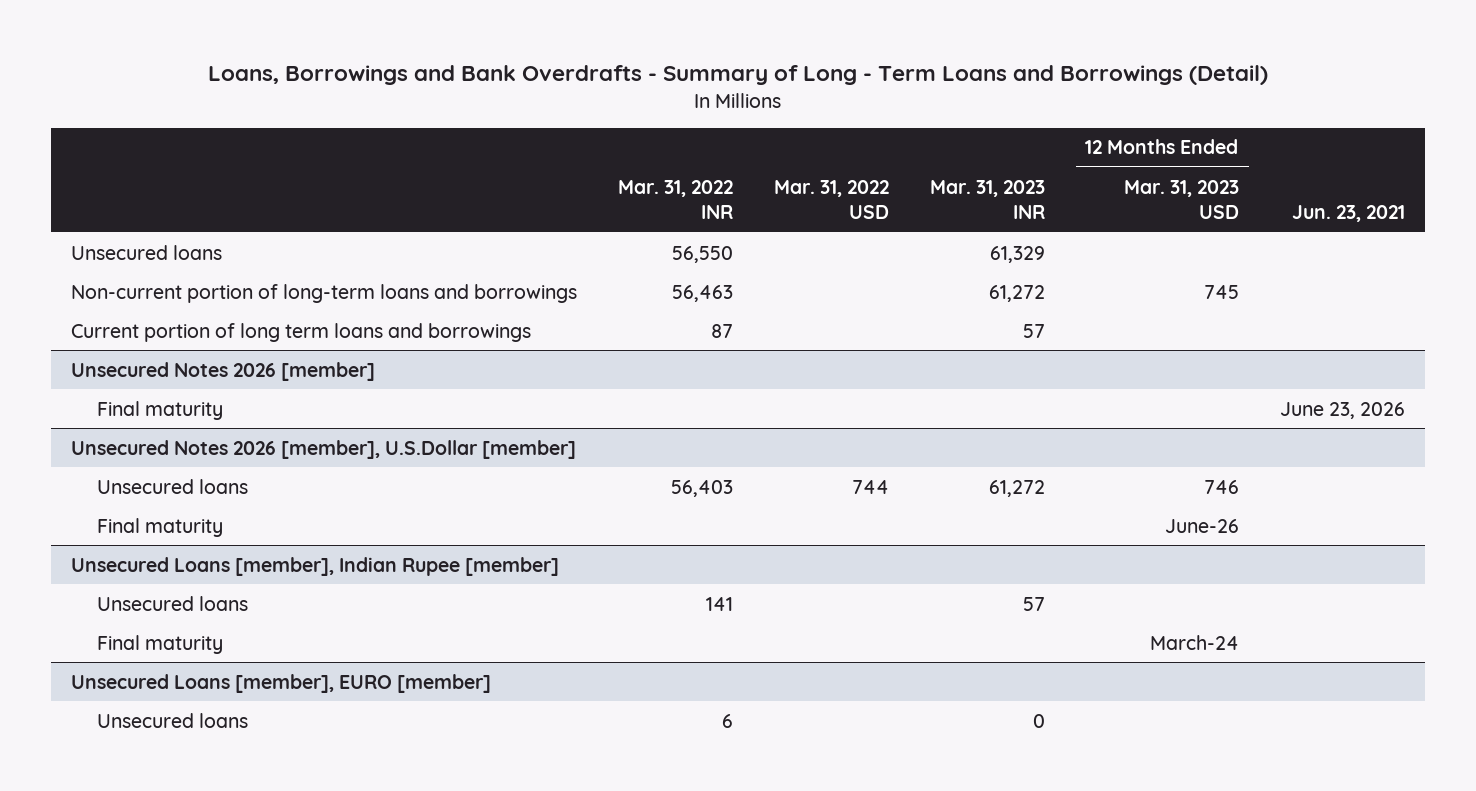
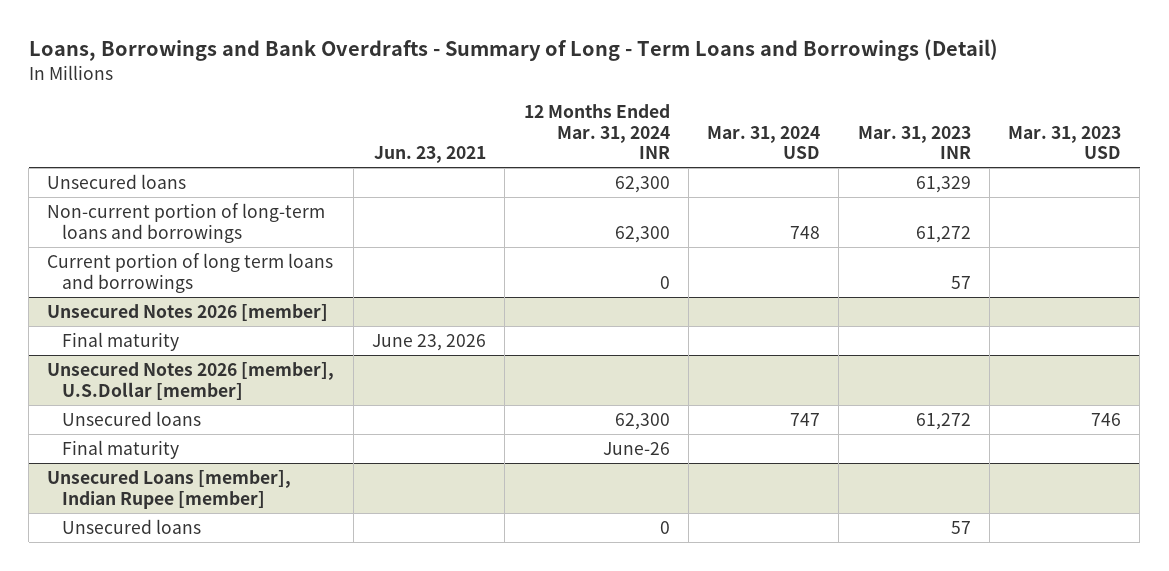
- | Mar. 31, 2022 INR | Mar. 31, 2022 USD | Mar. 31, 2023 INR | 12 Months Ended Mar. 31, 2023 USD | Jun. 23, 2021
+ | Jun. 23, 2021 | 12 Months Ended Mar. 31, 2024 INR | Mar. 31, 2024 USD | Mar. 31, 2023 INR | Mar. 31, 2023 USD
@ Unsecured Loans [member], Indian Rupee [member]
- Final maturity | | | | March-24 |
- Unsecured Loans [member], EURO [member]
- Unsecured loans | 6 | | 0 | |

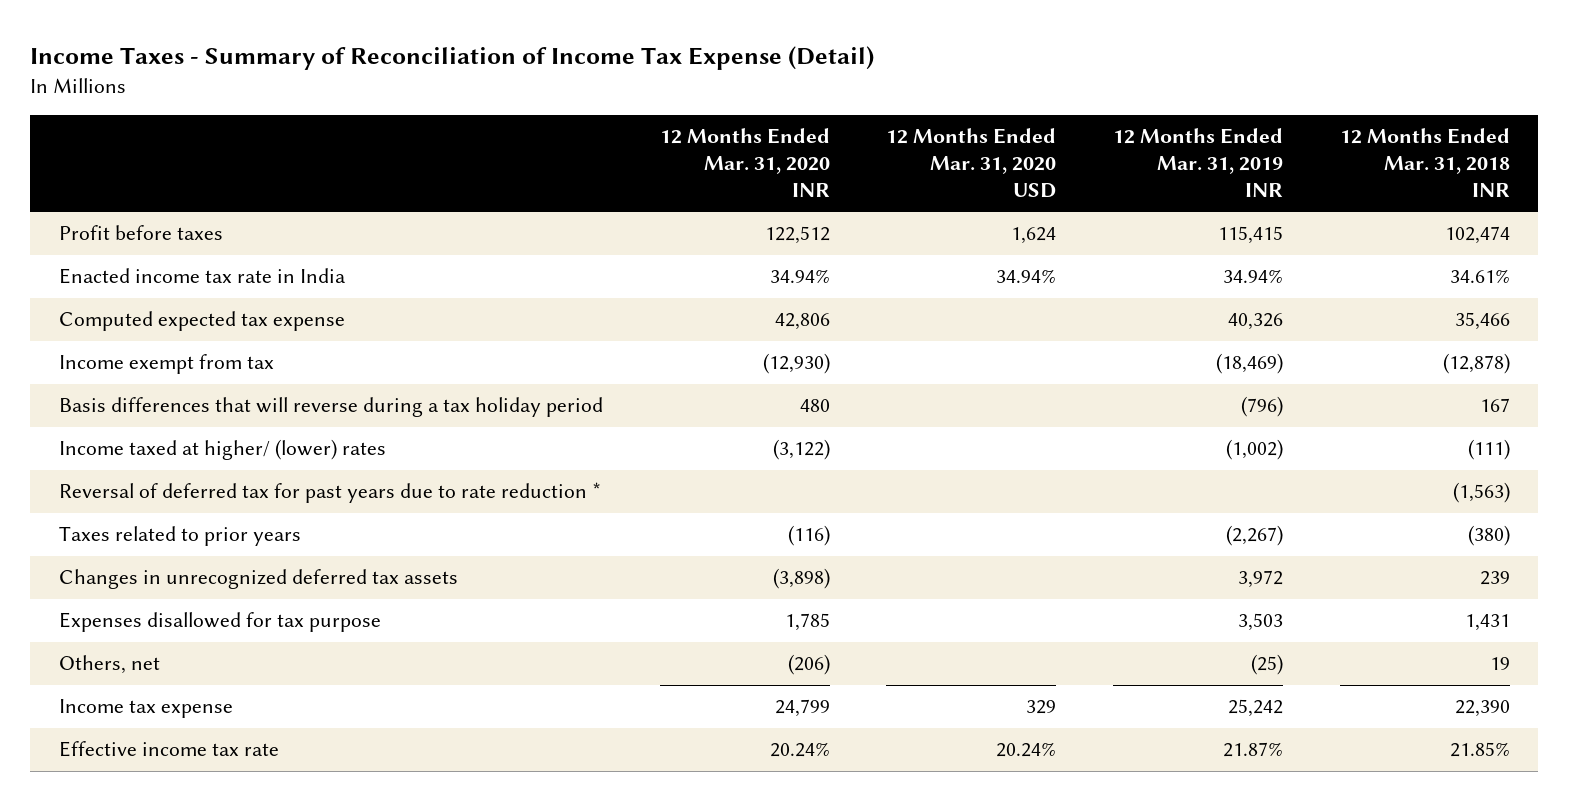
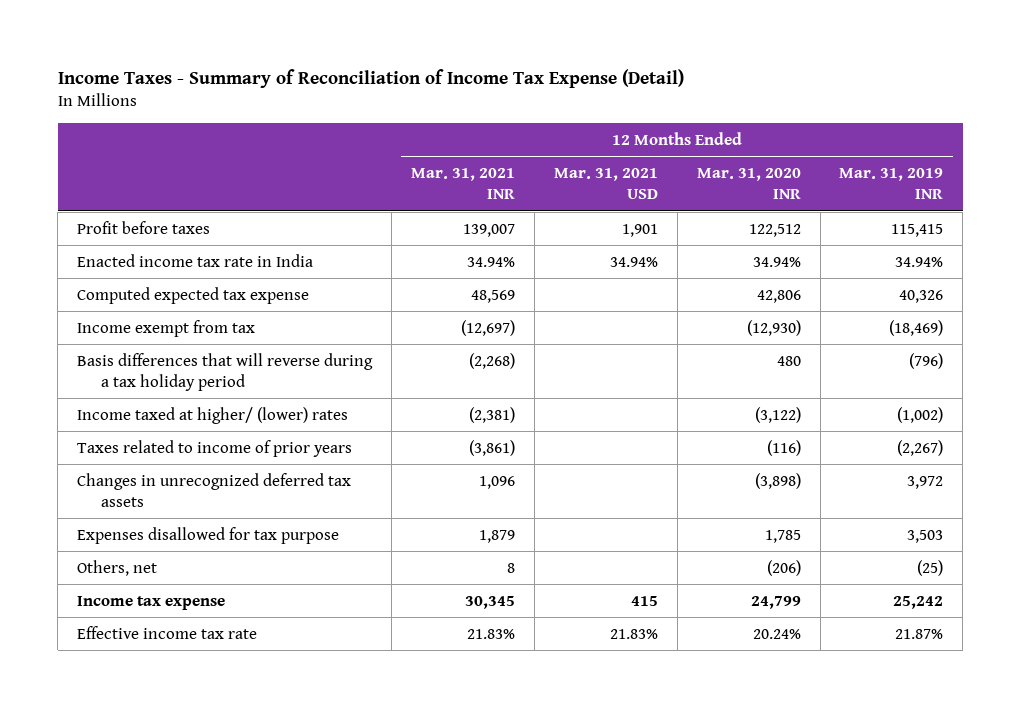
- | 12 Months Ended Mar. 31, 2020 INR | 12 Months Ended Mar. 31, 2020 USD | 12 Months Ended Mar. 31, 2019 INR | 12 Months Ended Mar. 31, 2018 INR
+ | 12 Months Ended Mar. 31, 2021 INR | 12 Months Ended Mar. 31, 2021 USD | 12 Months Ended Mar. 31, 2020 INR | 12 Months Ended Mar. 31, 2019 INR
- Reversal of deferred tax for past years due to rate reduction * | | | | (1,563)
- Taxes related to prior years | (116) | | (2,267) | (380)
+ Taxes related to income of prior years | (3,861) | | (116) | (2,267)

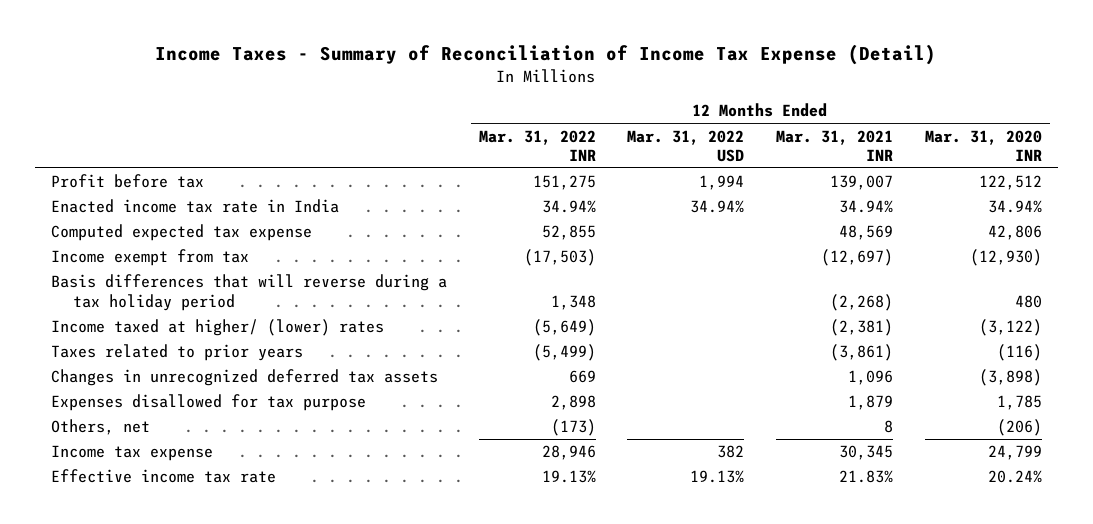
- | 12 Months Ended Mar. 31, 2021 INR | 12 Months Ended Mar. 31, 2021 USD | 12 Months Ended Mar. 31, 2020 INR | 12 Months Ended Mar. 31, 2019 INR
+ | 12 Months Ended Mar. 31, 2022 INR | 12 Months Ended Mar. 31, 2022 USD | 12 Months Ended Mar. 31, 2021 INR | 12 Months Ended Mar. 31, 2020 INR
- Profit before taxes | 139,007 | 1,901 | 122,512 | 115,415
+ Profit before tax | 151,275 | 1,994 | 139,007 | 122,512
- Taxes related to income of prior years | (3,861) | | (116) | (2,267)
+ Taxes related to prior years | (5,499) | | (3,861) | (116)

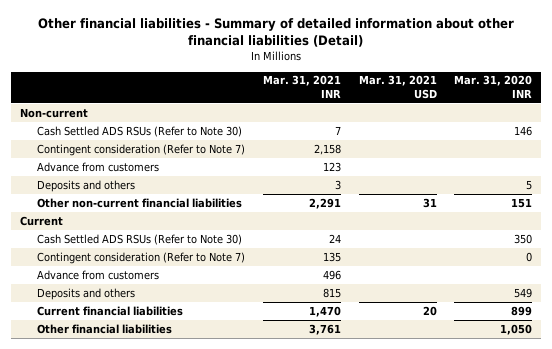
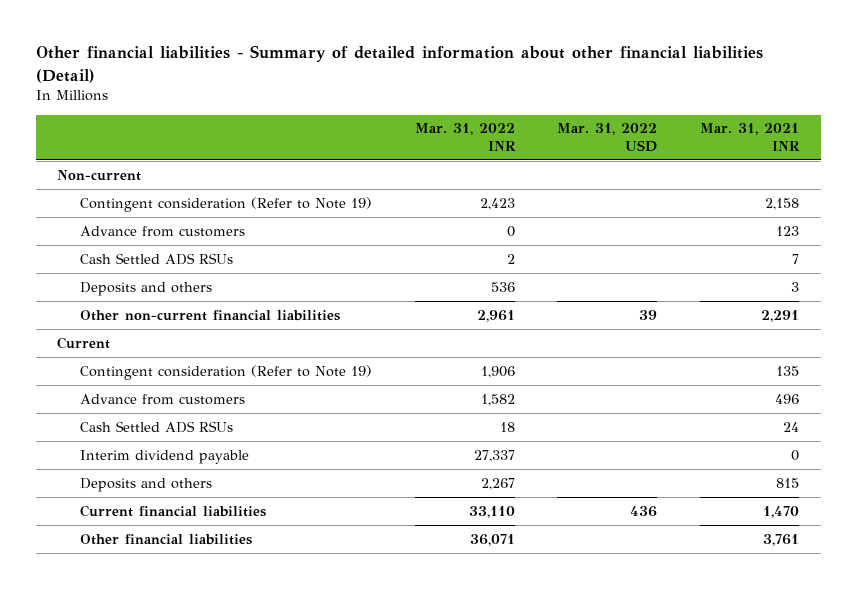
- | Mar. 31, 2021 INR | Mar. 31, 2021 USD | Mar. 31, 2020 INR
+ | Mar. 31, 2022 INR | Mar. 31, 2022 USD | Mar. 31, 2021 INR
- Cash Settled ADS RSUs (Refer to Note 30) | 7 | | 146
- Contingent consideration (Refer to Note 7) | 2,158 | |
+ Contingent consideration (Refer to Note 19) | 2,423 | | 2,158
+ Cash Settled ADS RSUs | 2 | | 7
- Cash Settled ADS RSUs (Refer to Note 30) | 24 | | 350
- Contingent consideration (Refer to Note 7) | 135 | | 0
+ Contingent consideration (Refer to Note 19) | 1,906 | | 135
+ Cash Settled ADS RSUs | 18 | | 24
+ Interim dividend payable | 27,337 | | 0

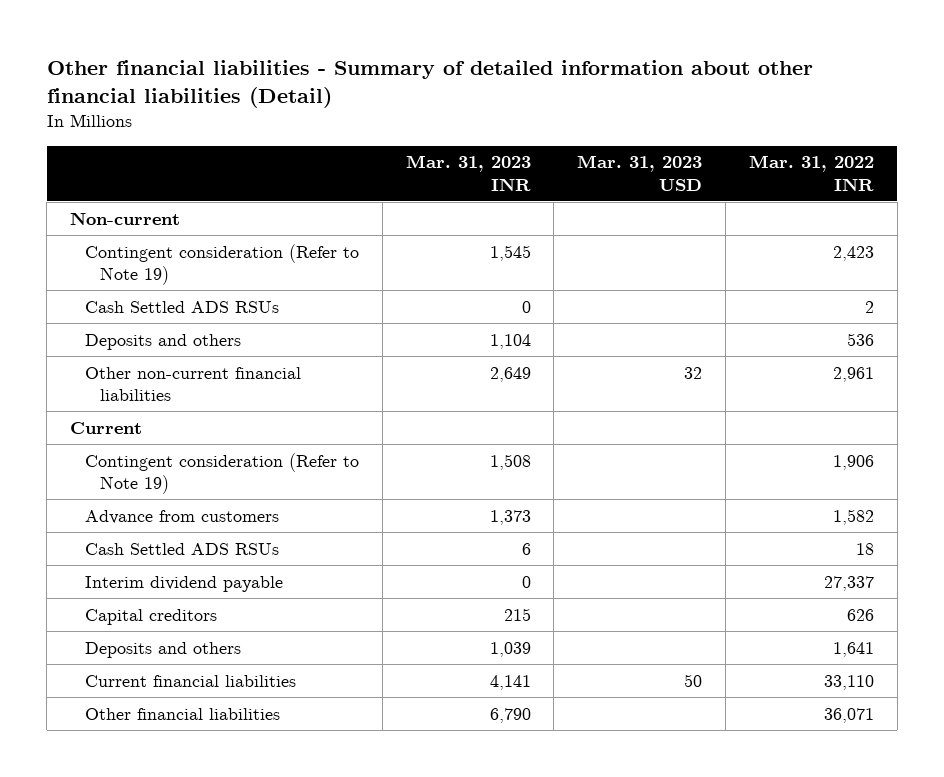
- | Mar. 31, 2022 INR | Mar. 31, 2022 USD | Mar. 31, 2021 INR
+ | Mar. 31, 2023 INR | Mar. 31, 2023 USD | Mar. 31, 2022 INR
- Advance from customers | 0 | | 123
- Deposits and others | 2,267 | | 815
+ Capital creditors | 215 | | 626
+ Deposits and others | 1,039 | | 1,641

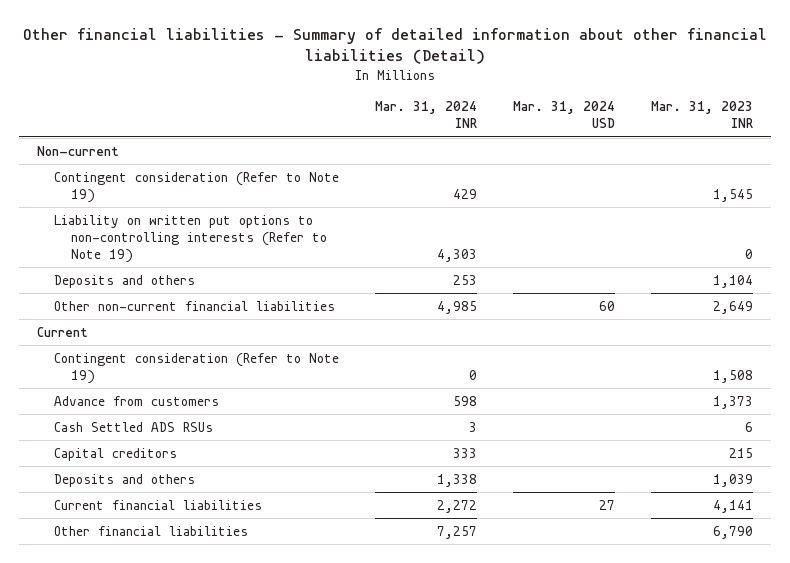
- | Mar. 31, 2023 INR | Mar. 31, 2023 USD | Mar. 31, 2022 INR
+ | Mar. 31, 2024 INR | Mar. 31, 2024 USD | Mar. 31, 2023 INR
- Cash Settled ADS RSUs | 0 | | 2
+ Liability on written put options to non-controlling interests (Refer to Note 19) | 4,303 | | 0
- Interim dividend payable | 0 | | 27,337

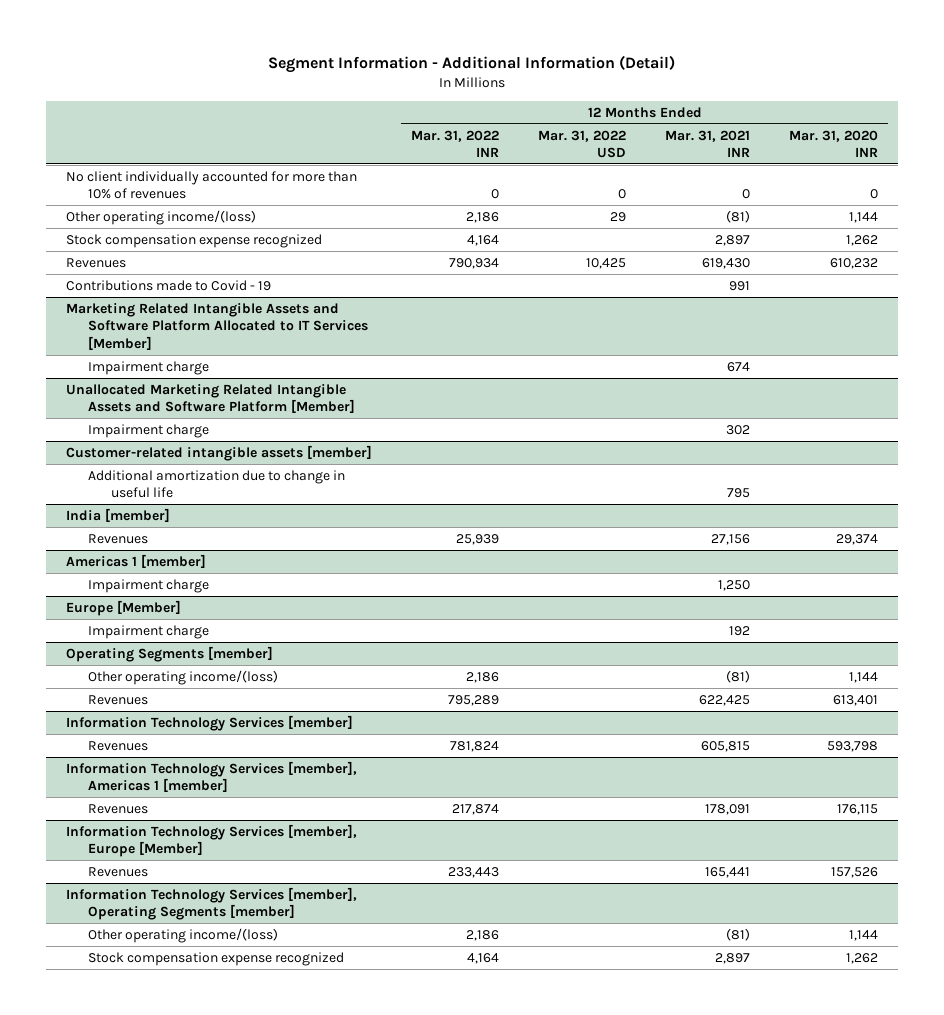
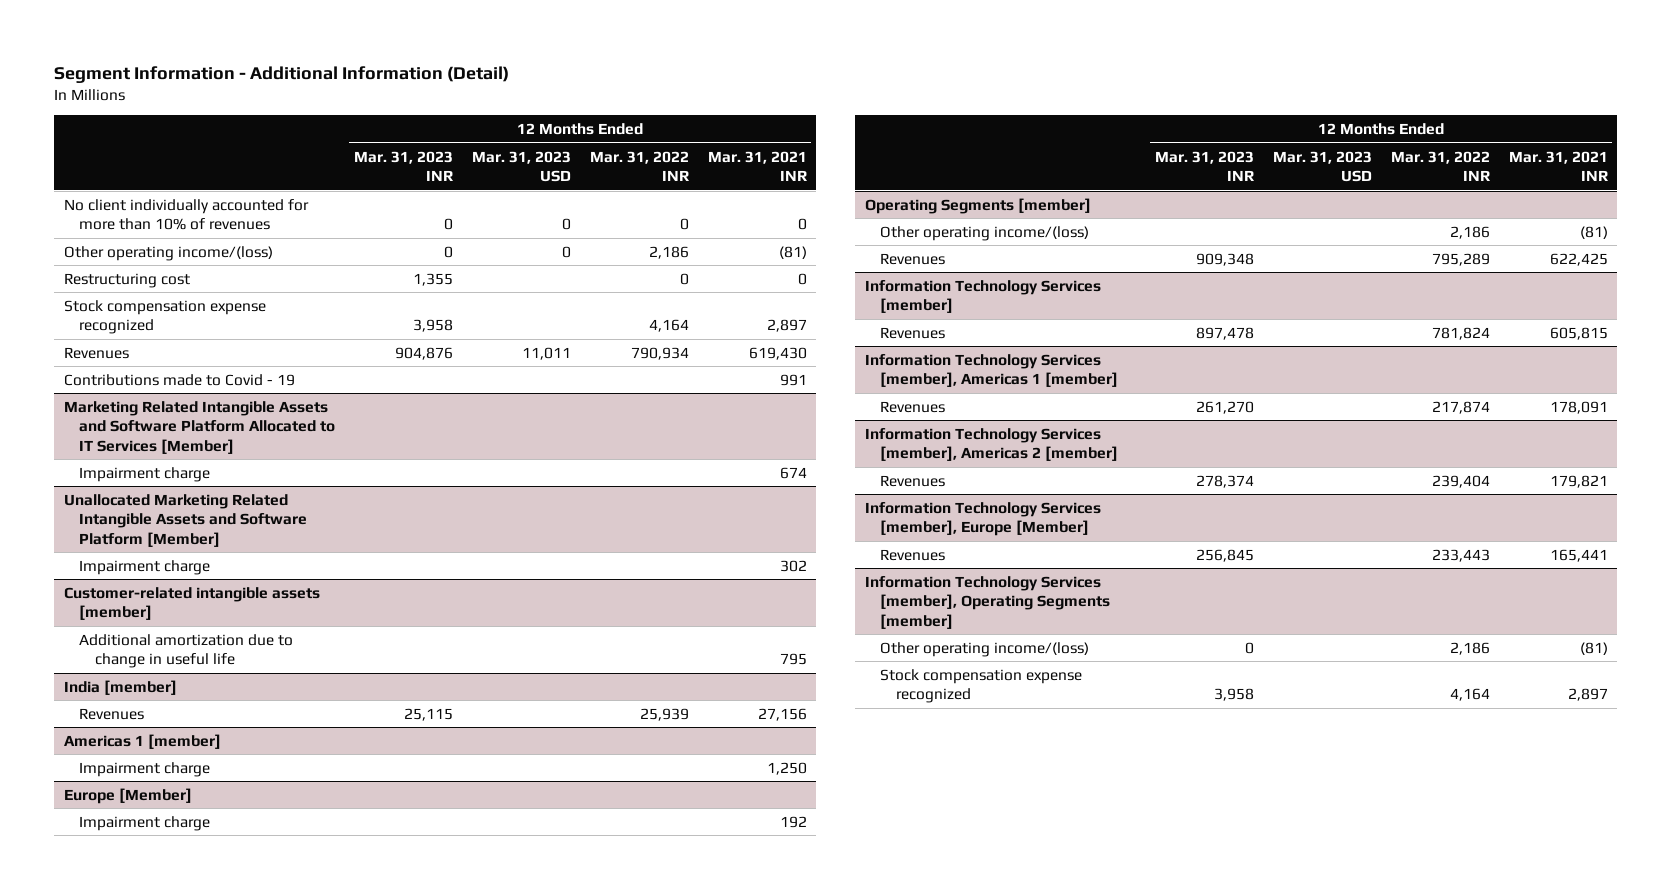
- | 12 Months Ended Mar. 31, 2022 INR | 12 Months Ended Mar. 31, 2022 USD | 12 Months Ended Mar. 31, 2021 INR | 12 Months Ended Mar. 31, 2020 INR
+ | 12 Months Ended Mar. 31, 2023 INR | 12 Months Ended Mar. 31, 2023 USD | 12 Months Ended Mar. 31, 2022 INR | 12 Months Ended Mar. 31, 2021 INR
+ Restructuring cost | 1,355 | | 0 | 0
+ Information Technology Services [member], Americas 2 [member]
+ Revenues | 278,374 | | 239,404 | 179,821

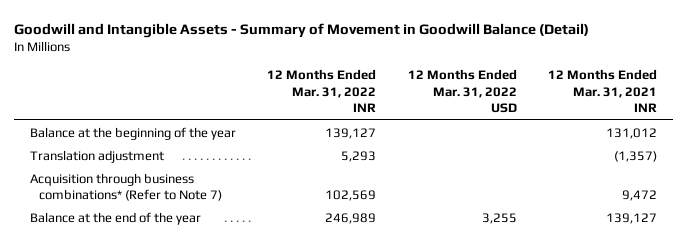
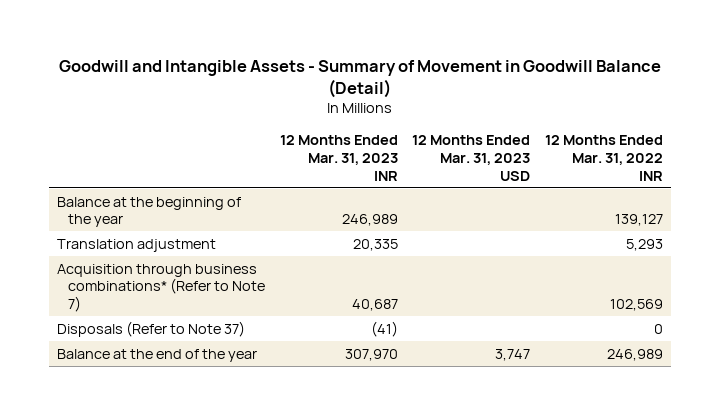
- | 12 Months Ended Mar. 31, 2022 INR | 12 Months Ended Mar. 31, 2022 USD | 12 Months Ended Mar. 31, 2021 INR
+ | 12 Months Ended Mar. 31, 2023 INR | 12 Months Ended Mar. 31, 2023 USD | 12 Months Ended Mar. 31, 2022 INR
+ Disposals (Refer to Note 37) | (41) | | 0

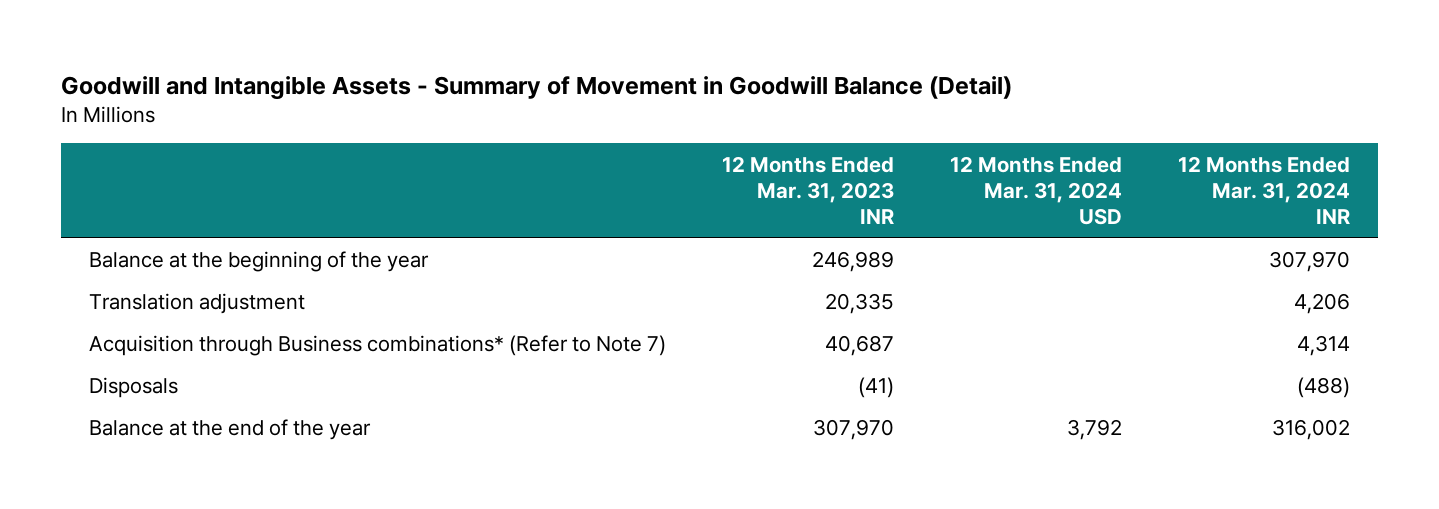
- | 12 Months Ended Mar. 31, 2023 INR | 12 Months Ended Mar. 31, 2023 USD | 12 Months Ended Mar. 31, 2022 INR
+ | 12 Months Ended Mar. 31, 2023 INR | 12 Months Ended Mar. 31, 2024 USD | 12 Months Ended Mar. 31, 2024 INR
- Acquisition through business combinations* (Refer to Note 7) | 40,687 | | 102,569
- Disposals (Refer to Note 37) | (41) | | 0
+ Acquisition through Business combinations* (Refer to Note 7) | 40,687 | | 4,314
+ Disposals | (41) | | (488)

